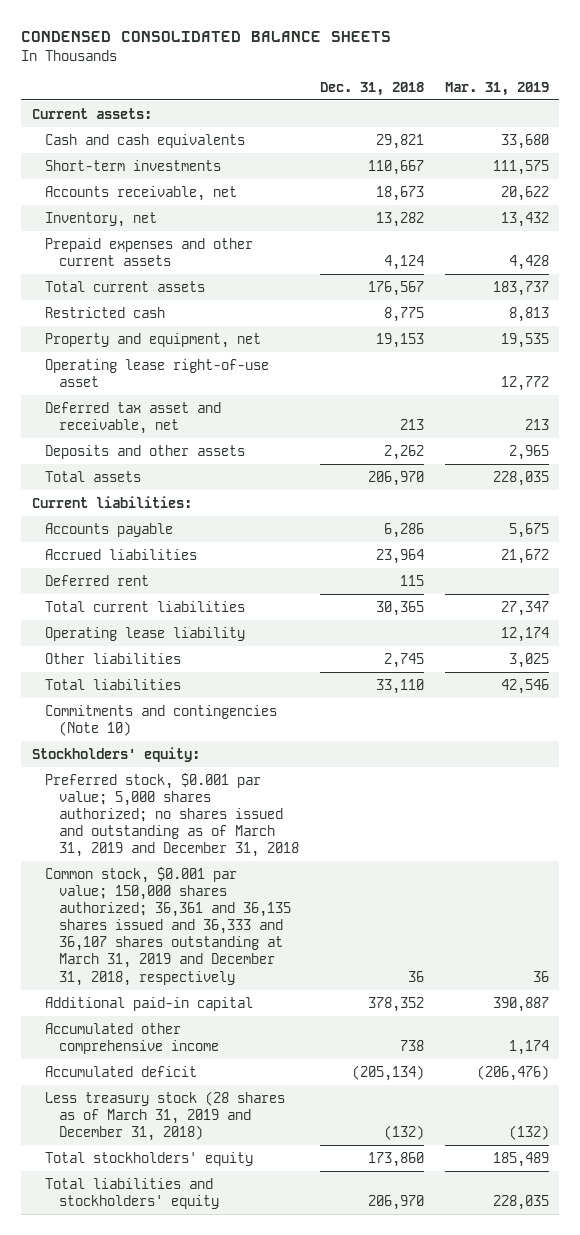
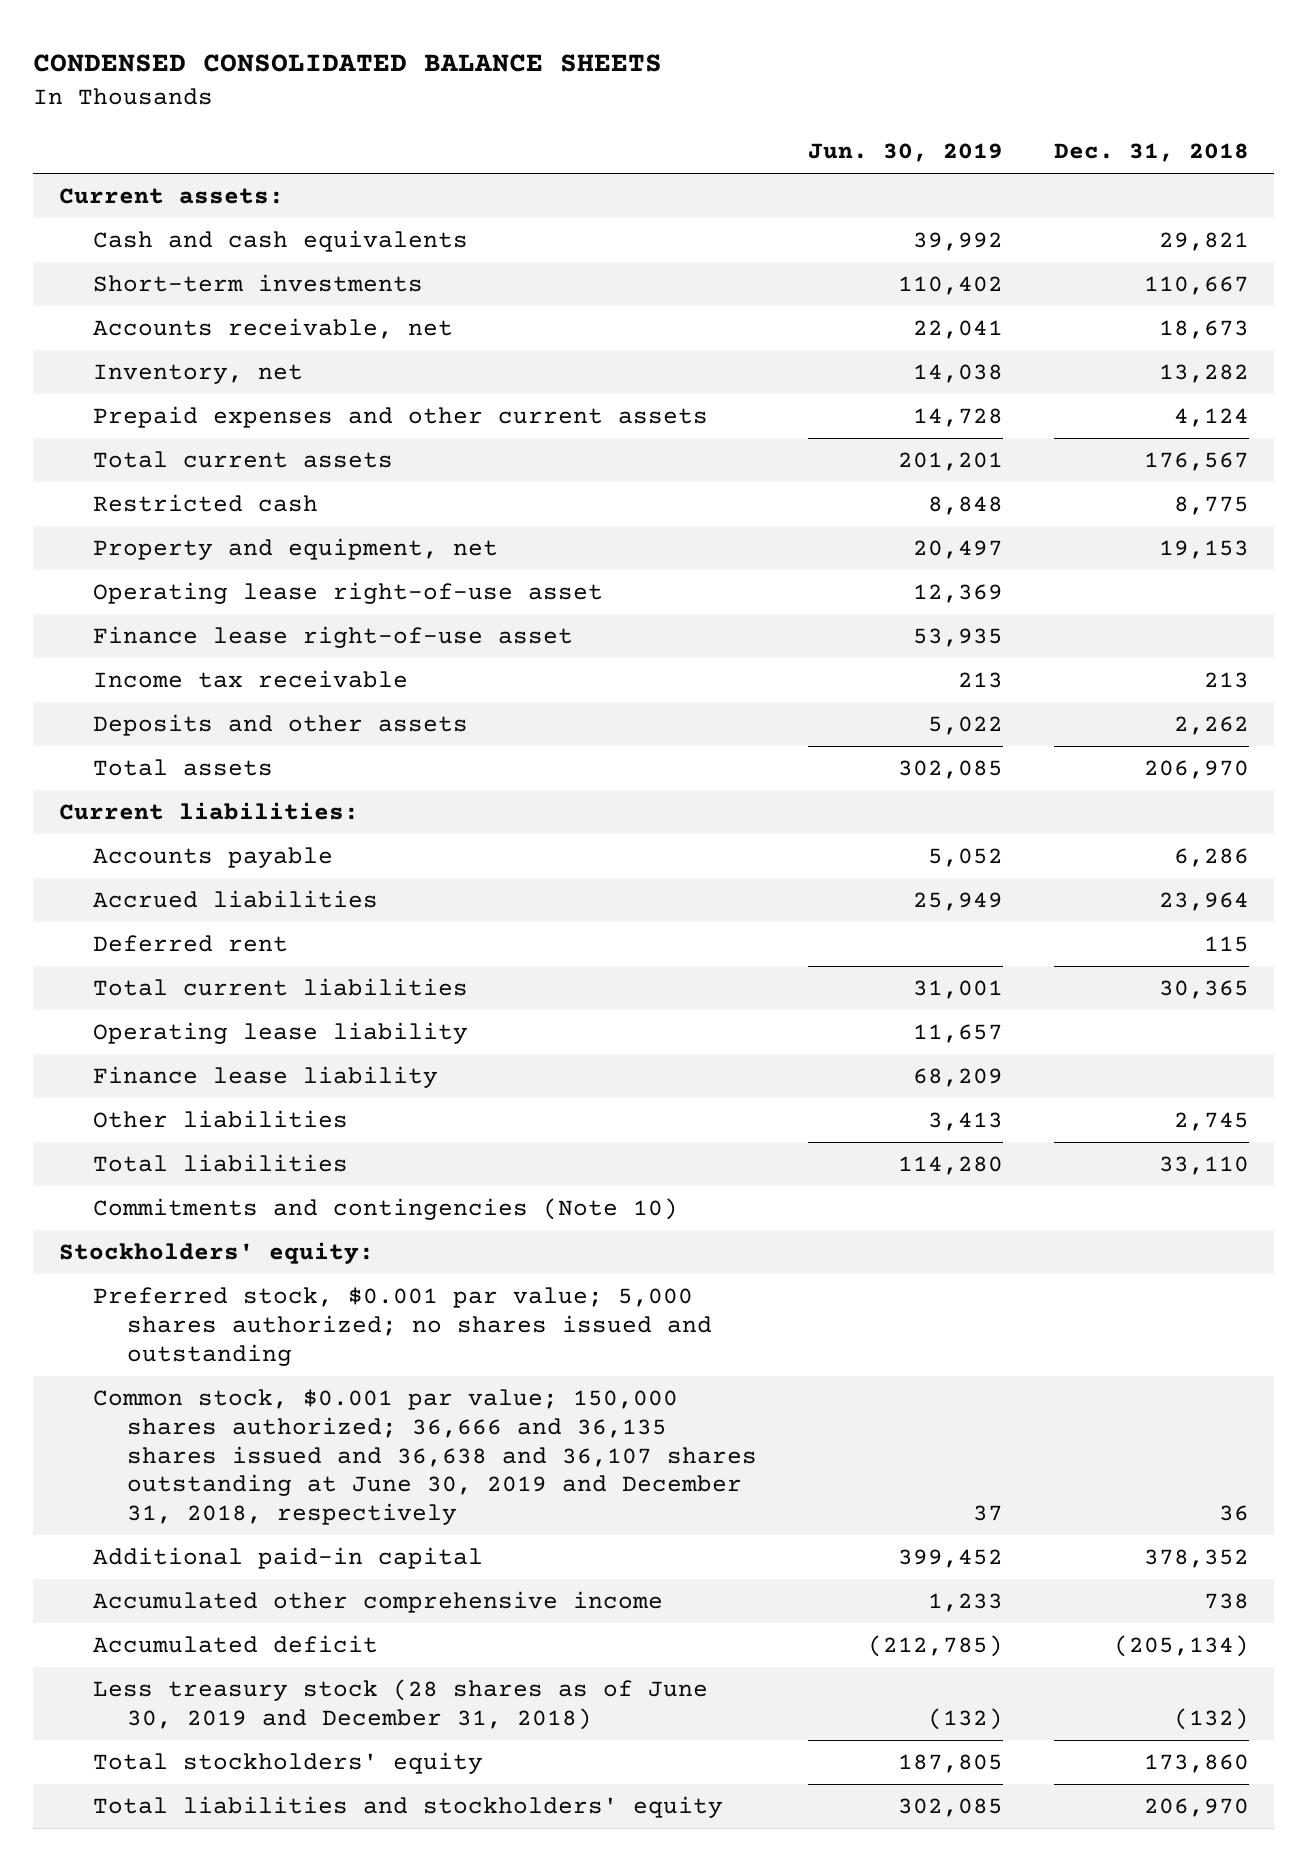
- | Dec. 31, 2018 | Mar. 31, 2019
+ | Jun. 30, 2019 | Dec. 31, 2018
- Deferred tax asset and receivable, net | 213 | 213
+ Finance lease right-of-use asset | 53,935 |
+ Income tax receivable | 213 | 213
+ Finance lease liability | 68,209 |
- Preferred stock, $0.001 par value; 5,000 shares authorized; no shares issued and outstanding as of March 31, 2019 and December 31, 2018
- Common stock, $0.001 par value; 150,000 shares authorized; 36,361 and 36,135 shares issued and 36,333 and 36,107 shares outstanding at March 31, 2019 and December 31, 2018, respectively | 36 | 36
+ Preferred stock, $0.001 par value; 5,000 shares authorized; no shares issued and outstanding
+ Common stock, $0.001 par value; 150,000 shares authorized; 36,666 and 36,135 shares issued and 36,638 and 36,107 shares outstanding at June 30, 2019 and December 31, 2018, respectively | 37 | 36
- Less treasury stock (28 shares as of March 31, 2019 and December 31, 2018) | (132) | (132)
+ Less treasury stock (28 shares as of June 30, 2019 and December 31, 2018) | (132) | (132)

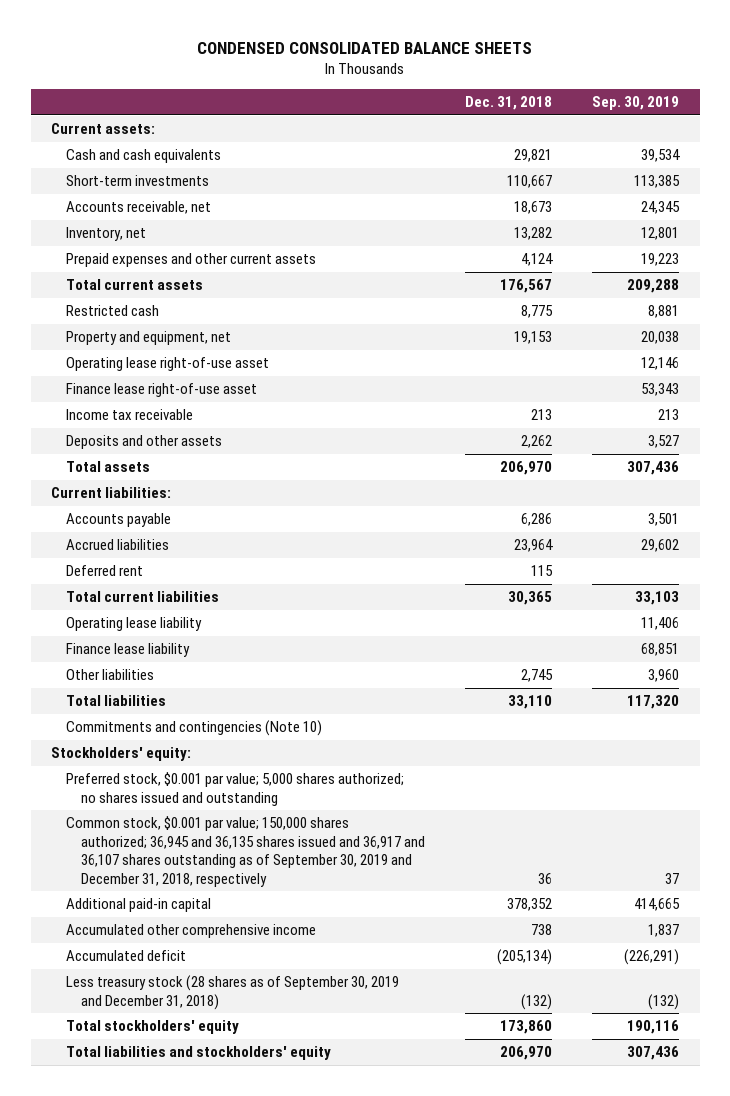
- | Jun. 30, 2019 | Dec. 31, 2018
+ | Dec. 31, 2018 | Sep. 30, 2019
- Common stock, $0.001 par value; 150,000 shares authorized; 36,666 and 36,135 shares issued and 36,638 and 36,107 shares outstanding at June 30, 2019 and December 31, 2018, respectively | 37 | 36
+ Common stock, $0.001 par value; 150,000 shares authorized; 36,945 and 36,135 shares issued and 36,917 and 36,107 shares outstanding as of September 30, 2019 and December 31, 2018, respectively | 36 | 37
- Less treasury stock (28 shares as of June 30, 2019 and December 31, 2018) | (132) | (132)
+ Less treasury stock (28 shares as of September 30, 2019 and December 31, 2018) | (132) | (132)

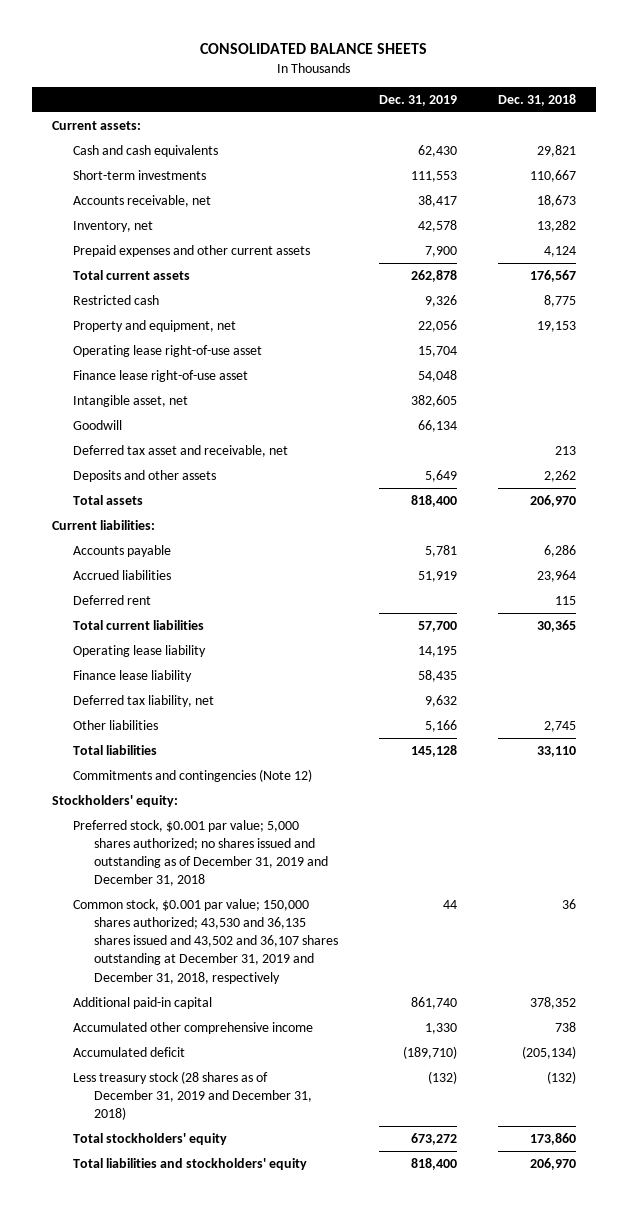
- CONDENSED CONSOLIDATED BALANCE SHEETS
+ CONSOLIDATED BALANCE SHEETS
- | Dec. 31, 2018 | Sep. 30, 2019
+ | Dec. 31, 2019 | Dec. 31, 2018
- Income tax receivable | 213 | 213
+ Intangible asset, net | 382,605 |
+ Goodwill | 66,134 |
+ Deferred tax asset and receivable, net | | 213
+ Deferred tax liability, net | 9,632 |
- Commitments and contingencies (Note 10)
+ Commitments and contingencies (Note 12)
- Preferred stock, $0.001 par value; 5,000 shares authorized; no shares issued and outstanding
- Common stock, $0.001 par value; 150,000 shares authorized; 36,945 and 36,135 shares issued and 36,917 and 36,107 shares outstanding as of September 30, 2019 and December 31, 2018, respectively | 36 | 37
+ Preferred stock, $0.001 par value; 5,000 shares authorized; no shares issued and outstanding as of December 31, 2019 and December 31, 2018
+ Common stock, $0.001 par value; 150,000 shares authorized; 43,530 and 36,135 shares issued and 43,502 and 36,107 shares outstanding at December 31, 2019 and December 31, 2018, respectively | 44 | 36
- Less treasury stock (28 shares as of September 30, 2019 and December 31, 2018) | (132) | (132)
+ Less treasury stock (28 shares as of December 31, 2019 and December 31, 2018) | (132) | (132)

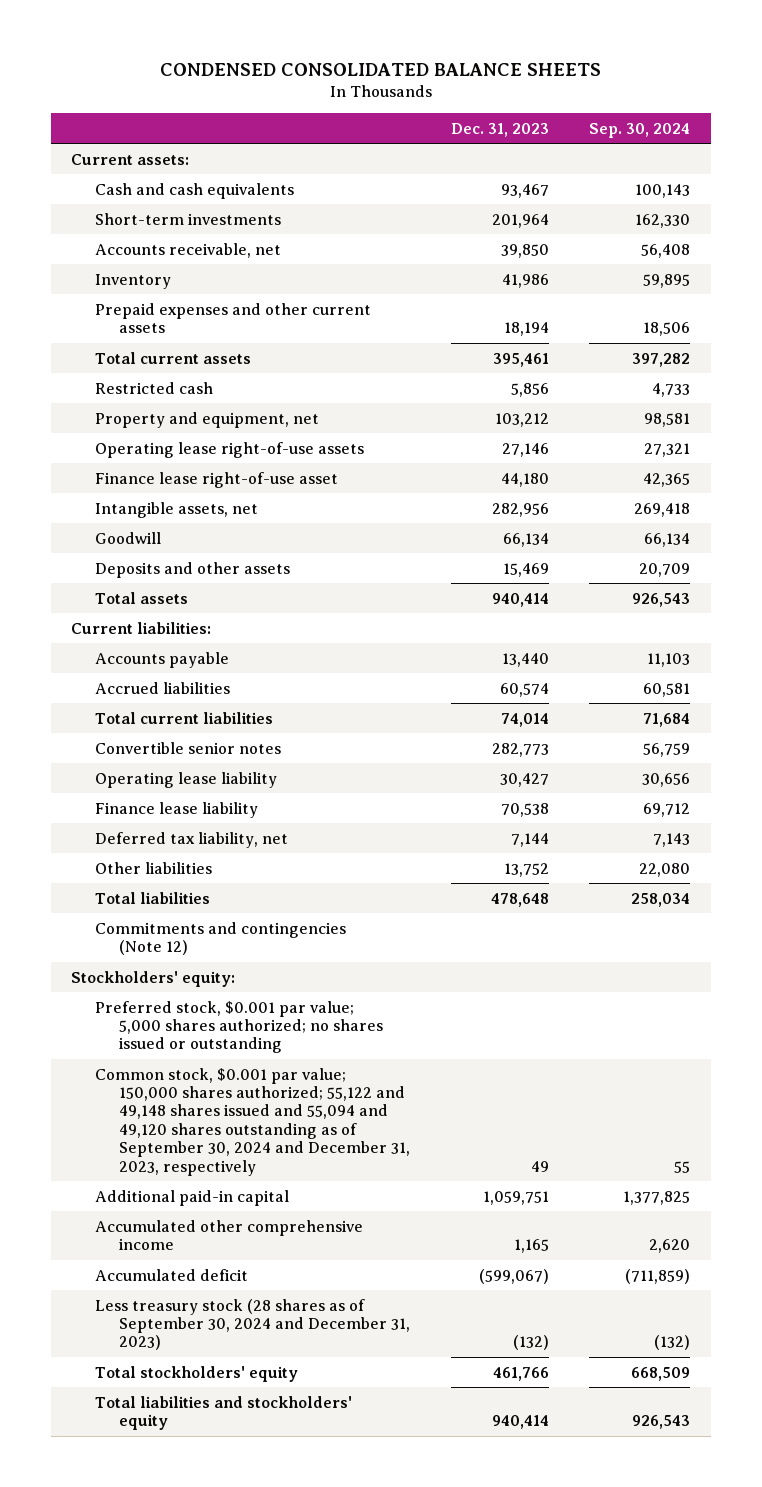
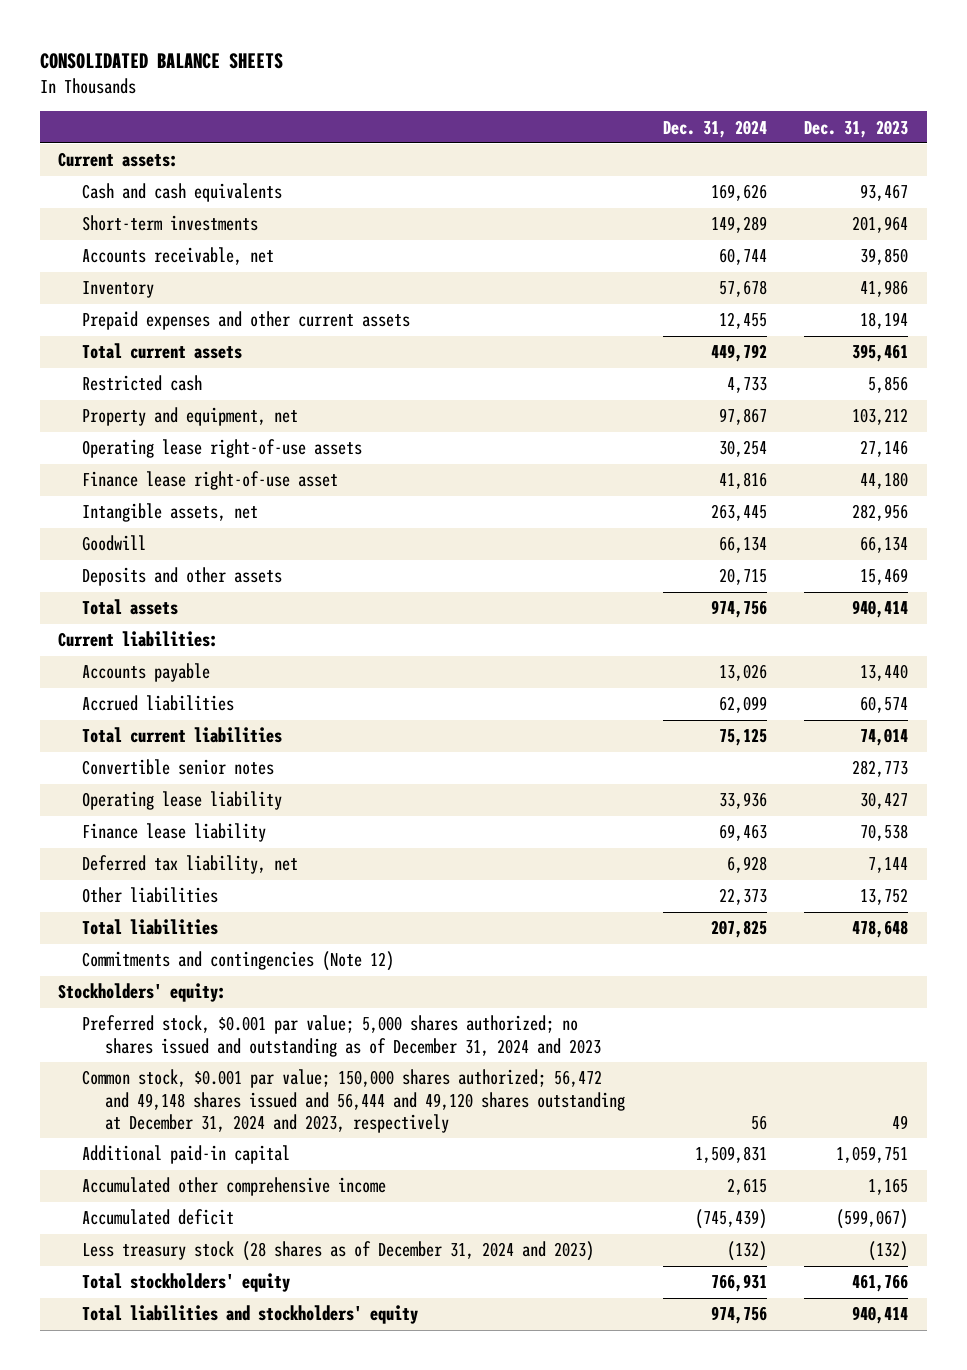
- CONDENSED CONSOLIDATED BALANCE SHEETS
+ CONSOLIDATED BALANCE SHEETS
- | Dec. 31, 2023 | Sep. 30, 2024
+ | Dec. 31, 2024 | Dec. 31, 2023
- Preferred stock, $0.001 par value; 5,000 shares authorized; no shares issued or outstanding
- Common stock, $0.001 par value; 150,000 shares authorized; 55,122 and 49,148 shares issued and 55,094 and 49,120 shares outstanding as of September 30, 2024 and December 31, 2023, respectively | 49 | 55
+ Preferred stock, $0.001 par value; 5,000 shares authorized; no shares issued and outstanding as of December 31, 2024 and 2023
+ Common stock, $0.001 par value; 150,000 shares authorized; 56,472 and 49,148 shares issued and 56,444 and 49,120 shares outstanding at December 31, 2024 and 2023, respectively | 56 | 49
- Less treasury stock (28 shares as of September 30, 2024 and December 31, 2023) | (132) | (132)
+ Less treasury stock (28 shares as of December 31, 2024 and 2023) | (132) | (132)

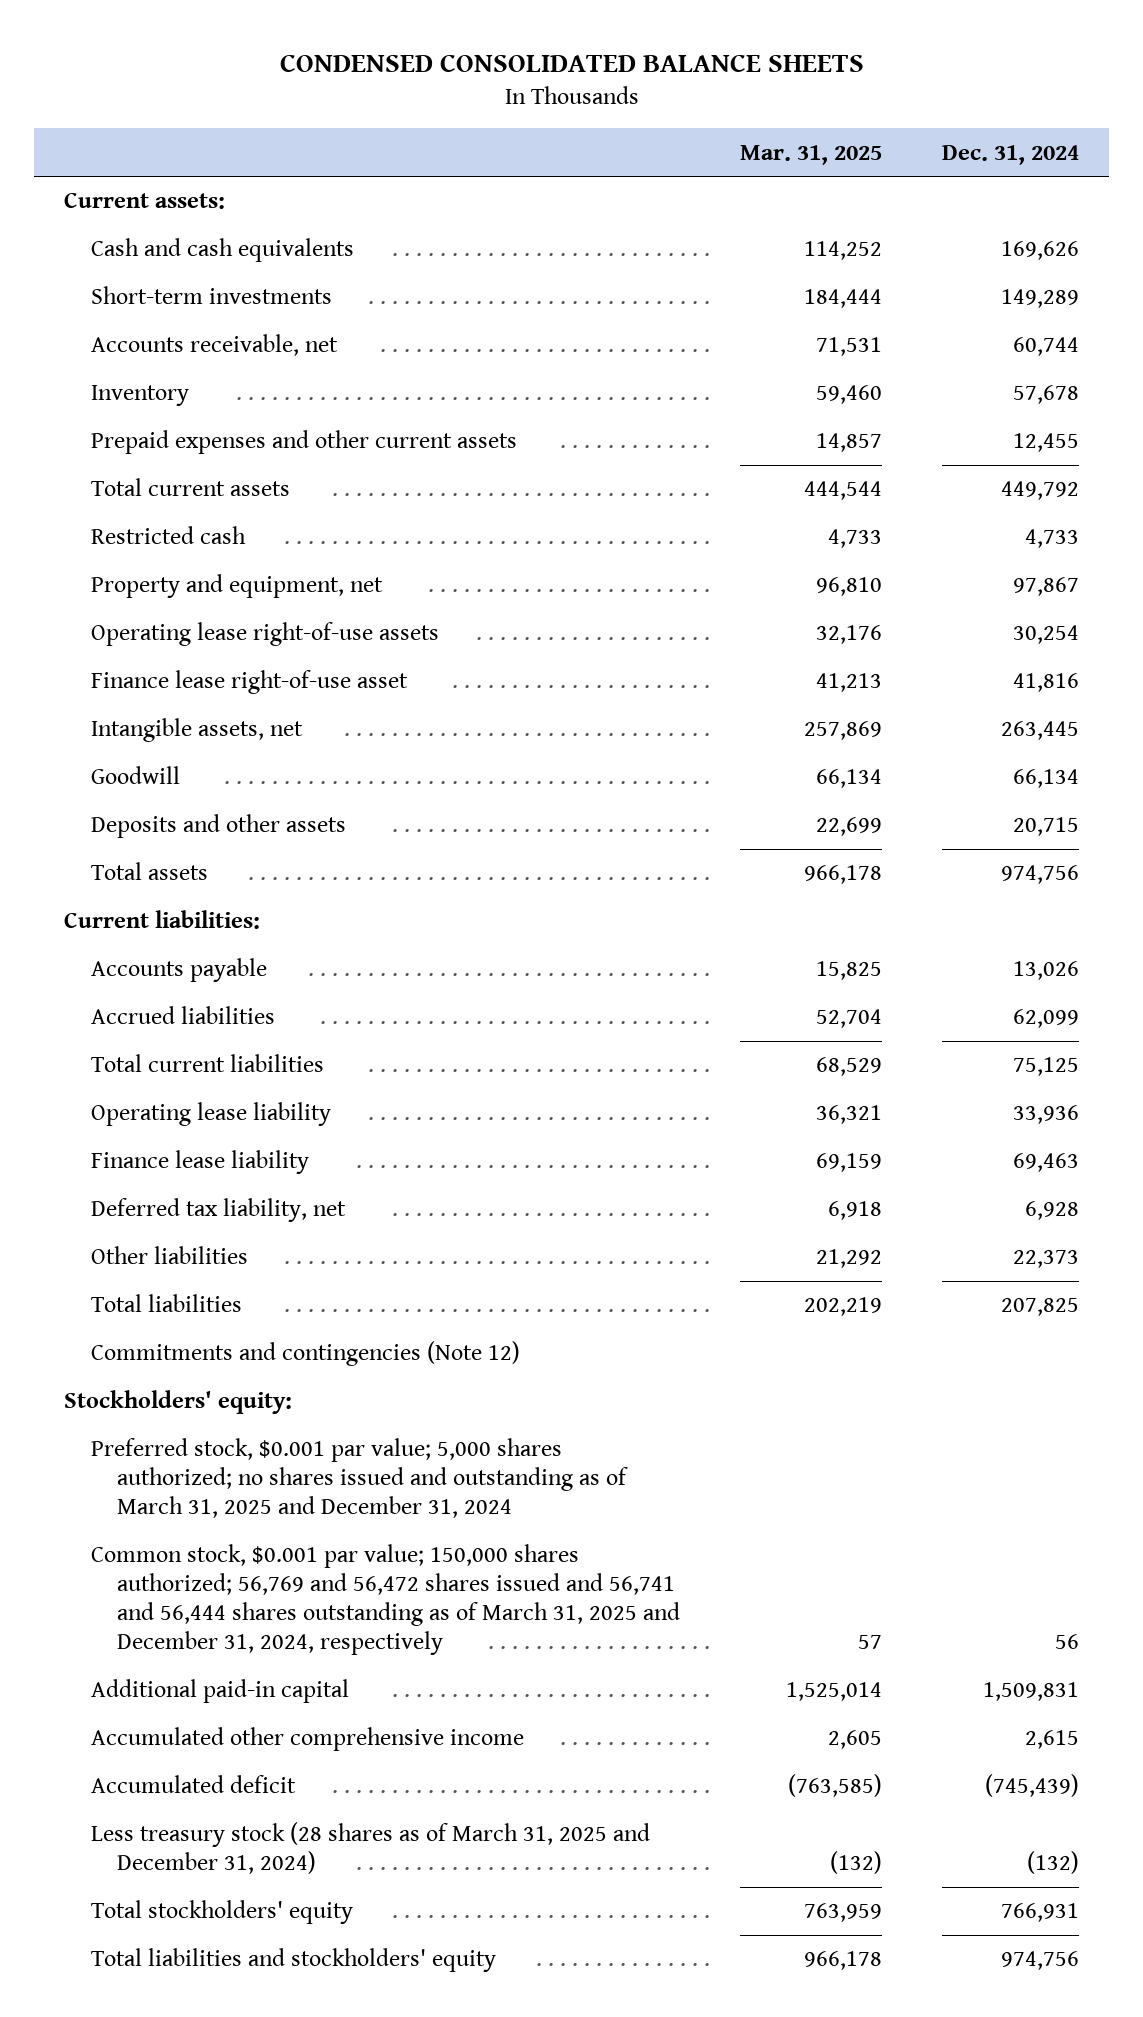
- CONSOLIDATED BALANCE SHEETS
+ CONDENSED CONSOLIDATED BALANCE SHEETS
- | Dec. 31, 2024 | Dec. 31, 2023
+ | Mar. 31, 2025 | Dec. 31, 2024
- Convertible senior notes | | 282,773
- Preferred stock, $0.001 par value; 5,000 shares authorized; no shares issued and outstanding as of December 31, 2024 and 2023
- Common stock, $0.001 par value; 150,000 shares authorized; 56,472 and 49,148 shares issued and 56,444 and 49,120 shares outstanding at December 31, 2024 and 2023, respectively | 56 | 49
+ Preferred stock, $0.001 par value; 5,000 shares authorized; no shares issued and outstanding as of March 31, 2025 and December 31, 2024
+ Common stock, $0.001 par value; 150,000 shares authorized; 56,769 and 56,472 shares issued and 56,741 and 56,444 shares outstanding as of March 31, 2025 and December 31, 2024, respectively | 57 | 56
- Less treasury stock (28 shares as of December 31, 2024 and 2023) | (132) | (132)
+ Less treasury stock (28 shares as of March 31, 2025 and December 31, 2024) | (132) | (132)

